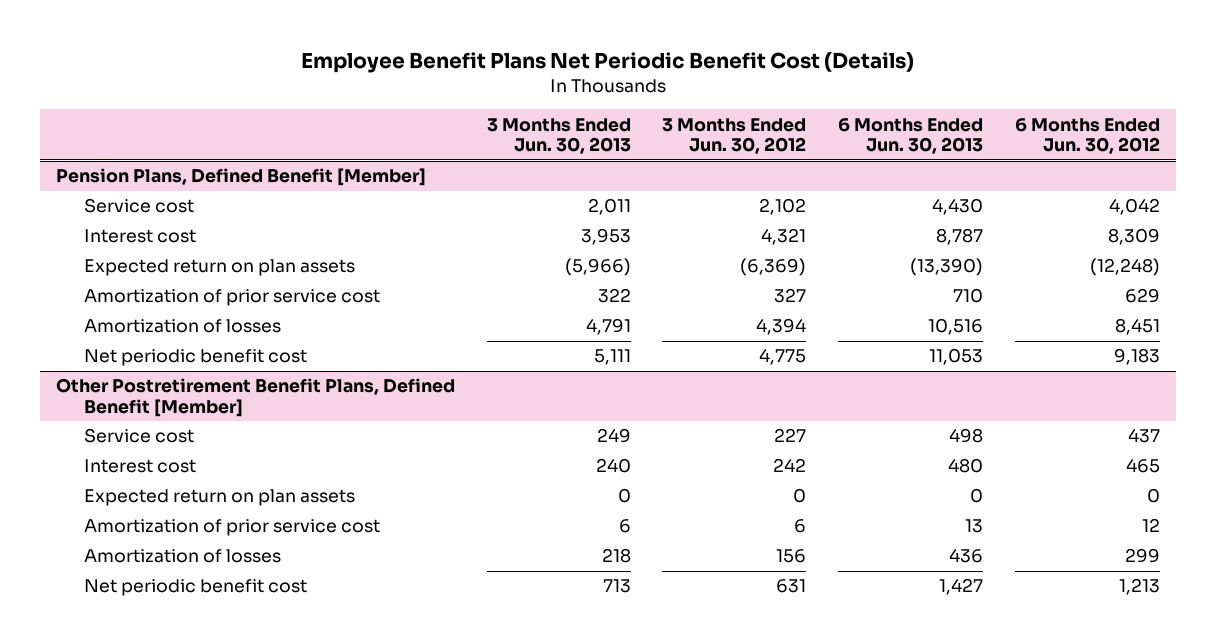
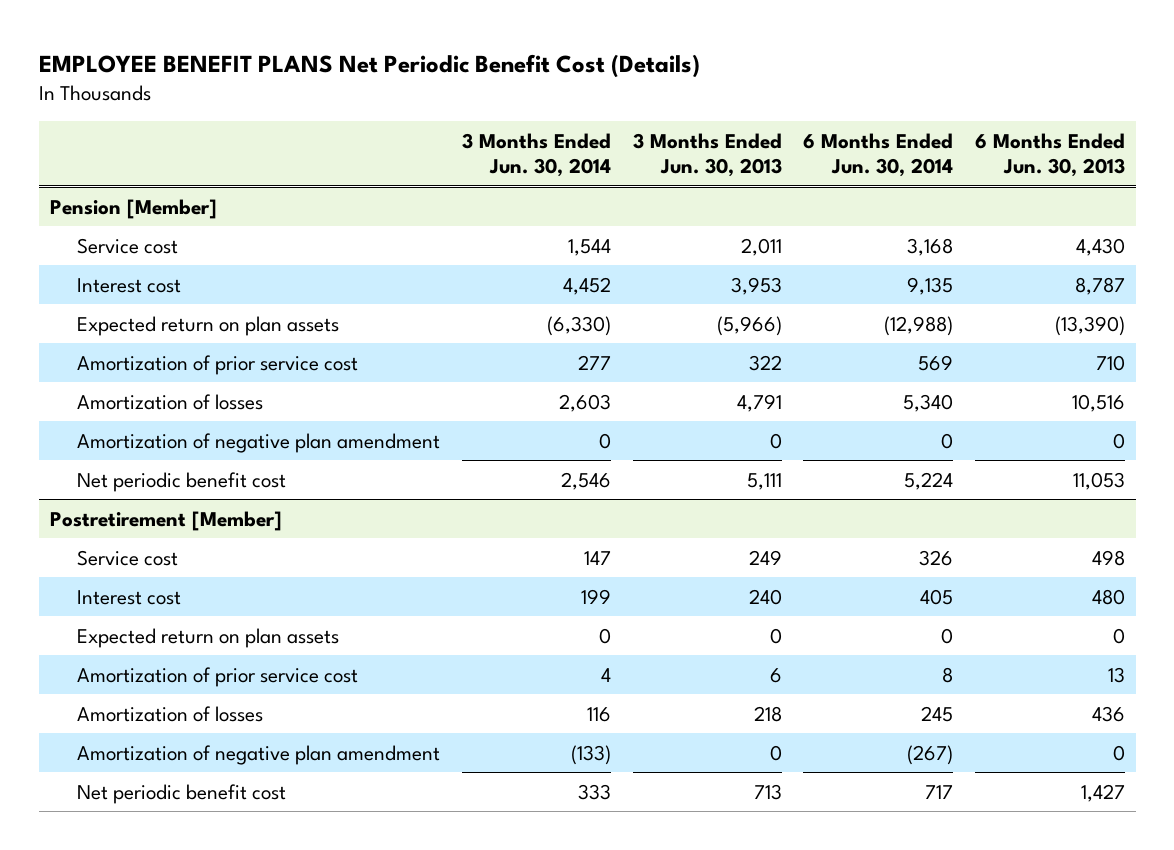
- Employee Benefit Plans Net Periodic Benefit Cost (Details)
+ EMPLOYEE BENEFIT PLANS Net Periodic Benefit Cost (Details)
- | 3 Months Ended Jun. 30, 2013 | 3 Months Ended Jun. 30, 2012 | 6 Months Ended Jun. 30, 2013 | 6 Months Ended Jun. 30, 2012
+ | 3 Months Ended Jun. 30, 2014 | 3 Months Ended Jun. 30, 2013 | 6 Months Ended Jun. 30, 2014 | 6 Months Ended Jun. 30, 2013
- Pension Plans, Defined Benefit [Member]
+ Pension [Member]
+ Amortization of negative plan amendment | 0 | 0 | 0 | 0
- Other Postretirement Benefit Plans, Defined Benefit [Member]
+ Postretirement [Member]
+ Amortization of negative plan amendment | (133) | 0 | (267) | 0

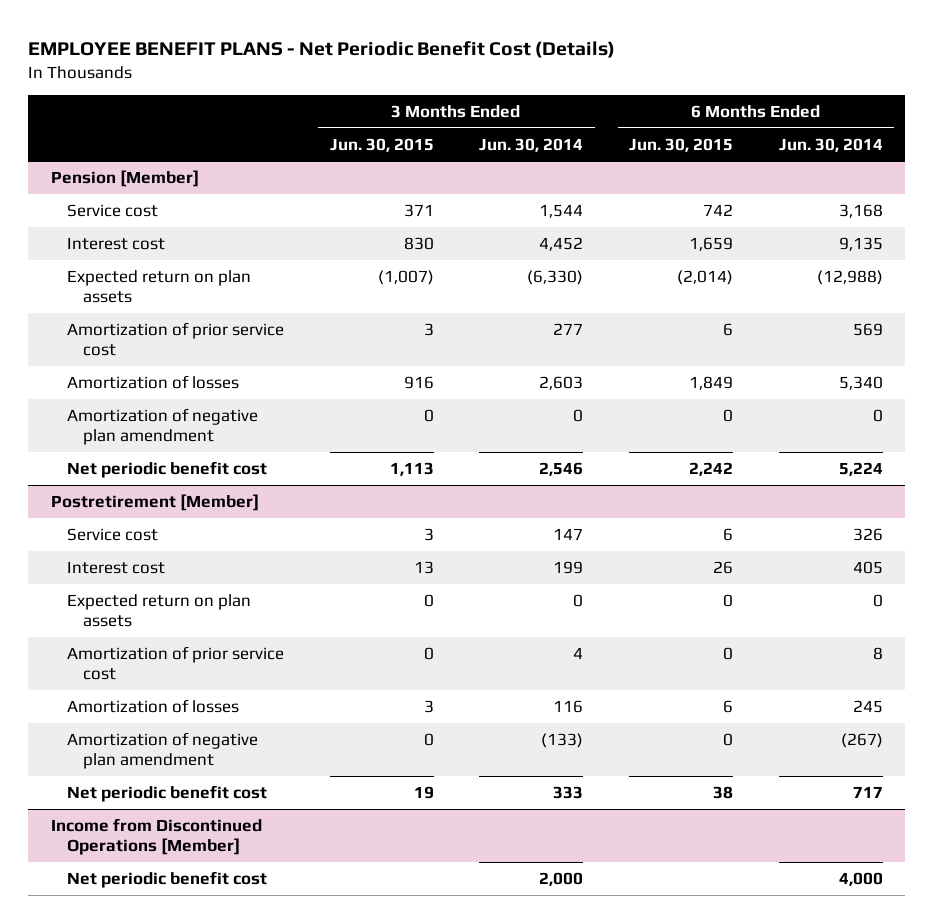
- EMPLOYEE BENEFIT PLANS Net Periodic Benefit Cost (Details)
+ EMPLOYEE BENEFIT PLANS - Net Periodic Benefit Cost (Details)
- | 3 Months Ended Jun. 30, 2014 | 3 Months Ended Jun. 30, 2013 | 6 Months Ended Jun. 30, 2014 | 6 Months Ended Jun. 30, 2013
+ | 3 Months Ended Jun. 30, 2015 | 3 Months Ended Jun. 30, 2014 | 6 Months Ended Jun. 30, 2015 | 6 Months Ended Jun. 30, 2014
+ Income from Discontinued Operations [Member]
+ Net periodic benefit cost | | 2,000 | | 4,000

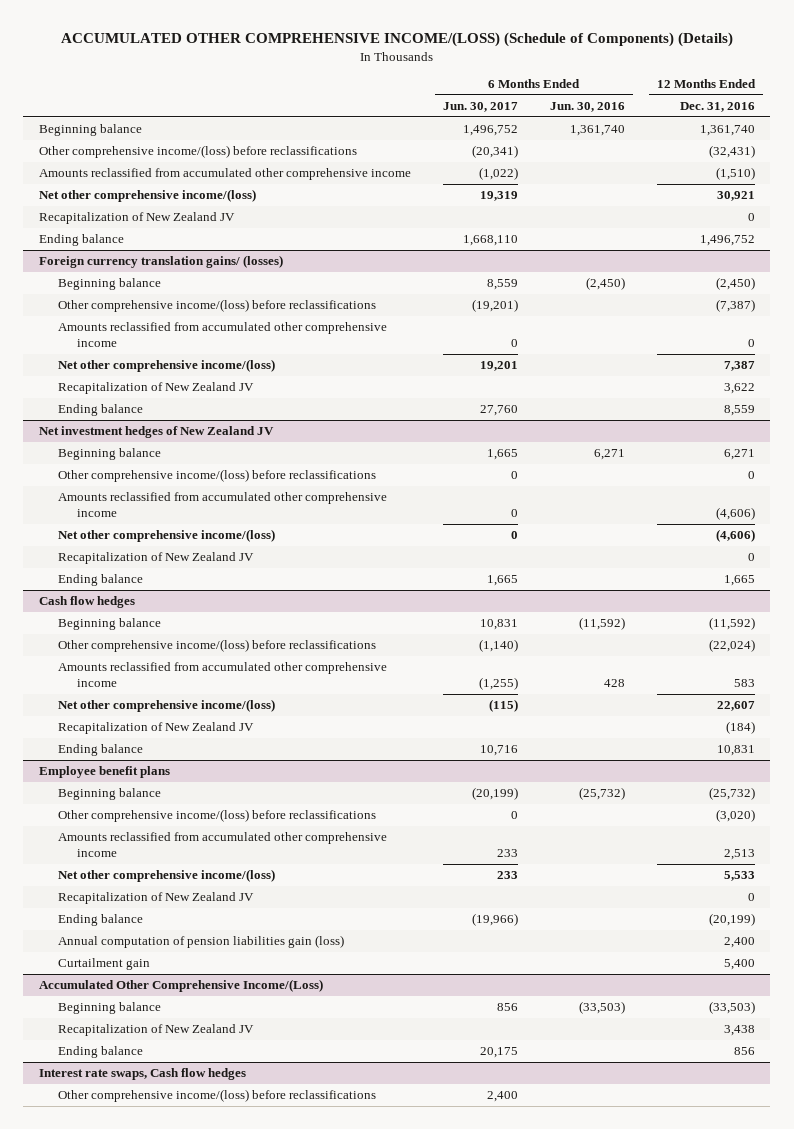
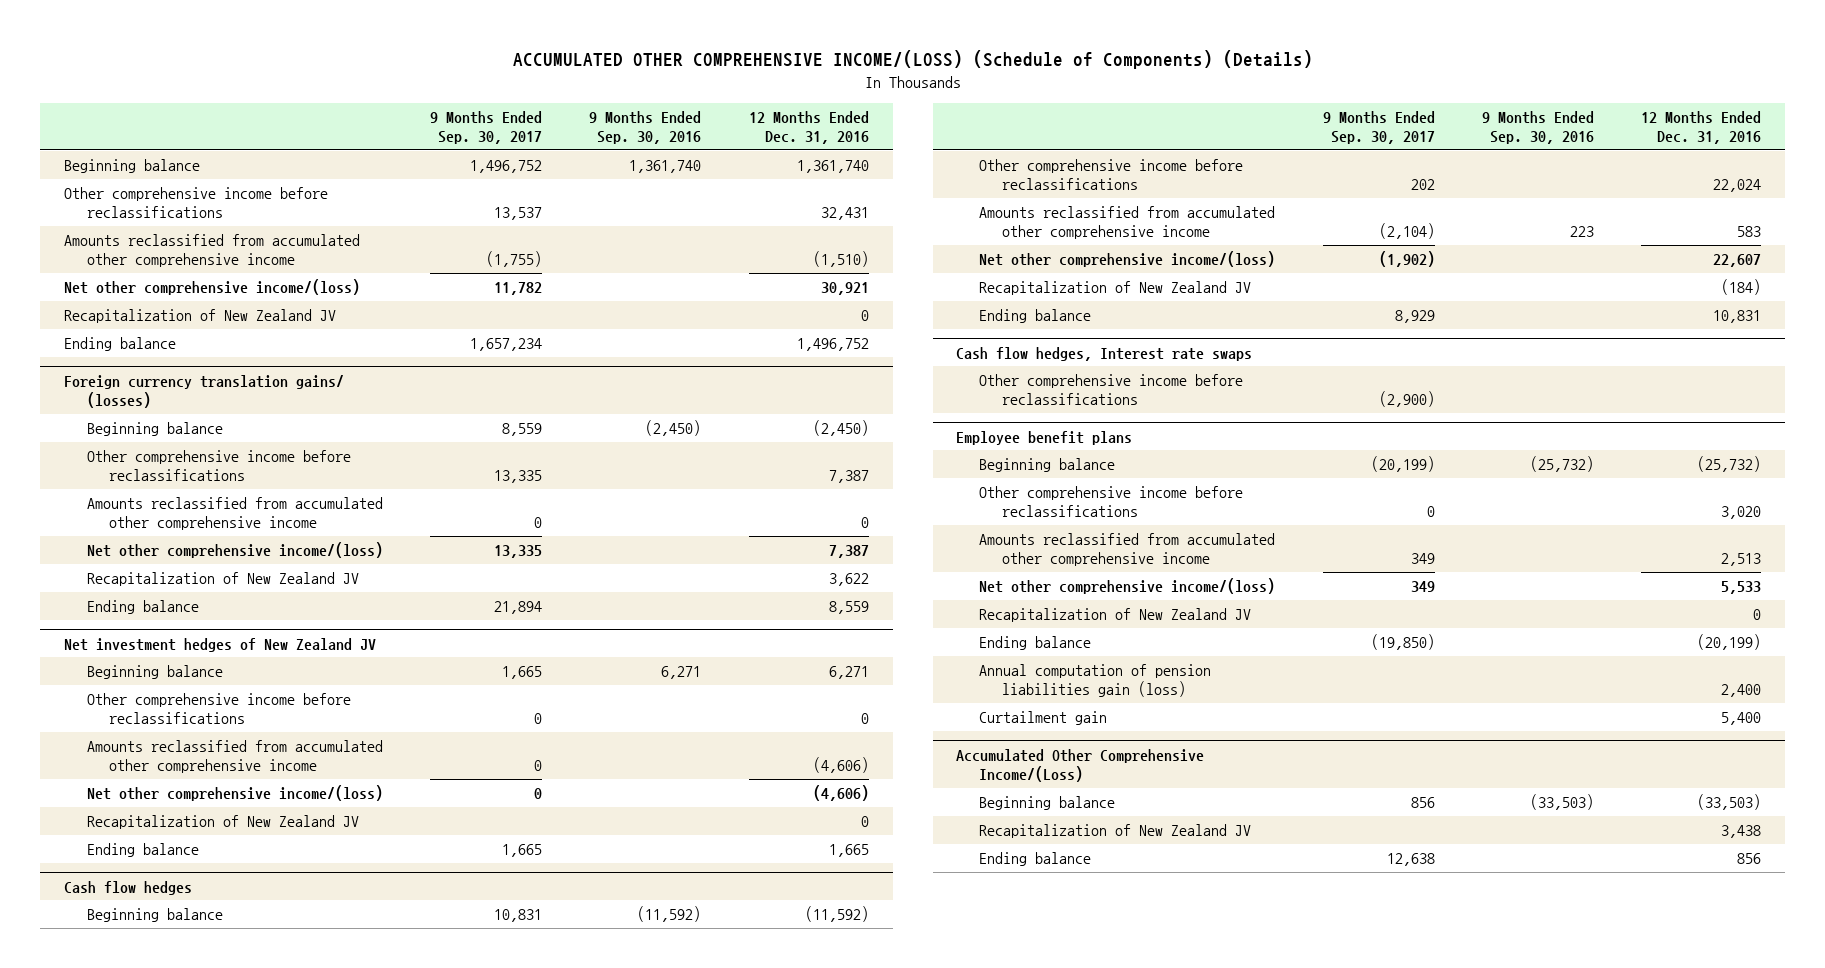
- | 6 Months Ended Jun. 30, 2017 | 6 Months Ended Jun. 30, 2016 | 12 Months Ended Dec. 31, 2016
+ | 9 Months Ended Sep. 30, 2017 | 9 Months Ended Sep. 30, 2016 | 12 Months Ended Dec. 31, 2016
- Other comprehensive income/(loss) before reclassifications | (20,341) | | (32,431)
+ Other comprehensive income before reclassifications | 13,537 | | 32,431
@ Foreign currency translation gains/ (losses)
- Other comprehensive income/(loss) before reclassifications | (19,201) | | (7,387)
+ Other comprehensive income before reclassifications | 13,335 | | 7,387
@ Net investment hedges of New Zealand JV
- Other comprehensive income/(loss) before reclassifications | 0 | | 0
+ Other comprehensive income before reclassifications | 0 | | 0
@ Cash flow hedges
- Other comprehensive income/(loss) before reclassifications | (1,140) | | (22,024)
+ Other comprehensive income before reclassifications | 202 | | 22,024
+ Cash flow hedges, Interest rate swaps
+ Other comprehensive income before reclassifications | (2,900) | |
@ Employee benefit plans
- Other comprehensive income/(loss) before reclassifications | 0 | | (3,020)
+ Other comprehensive income before reclassifications | 0 | | 3,020
- Interest rate swaps, Cash flow hedges
- Other comprehensive income/(loss) before reclassifications | 2,400 | |

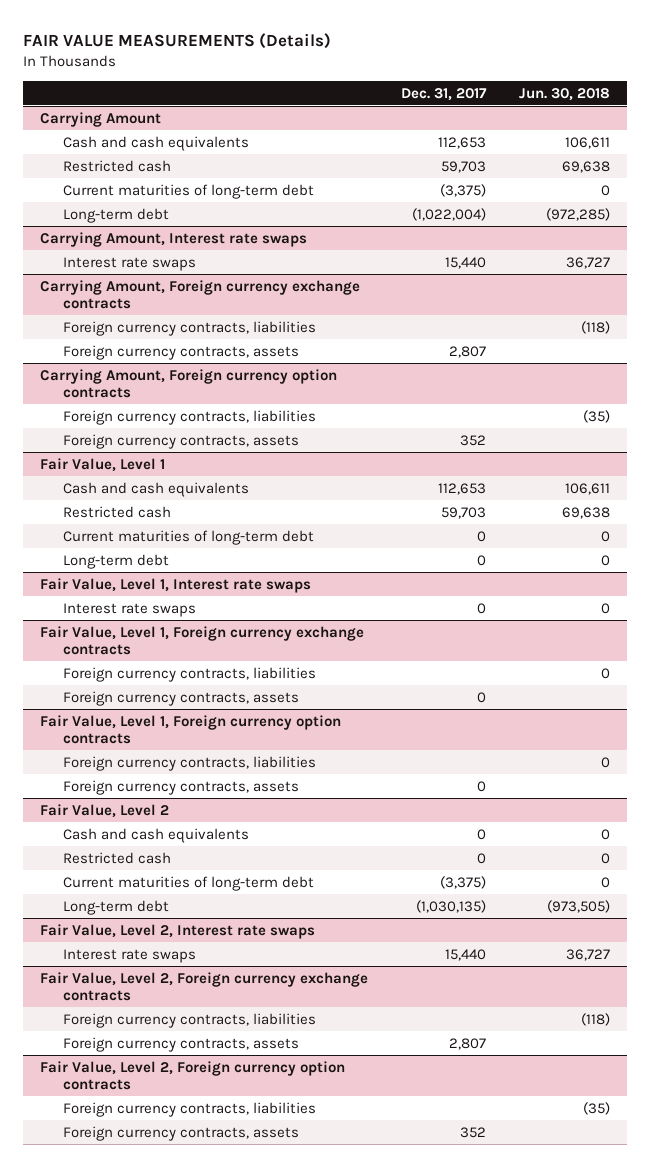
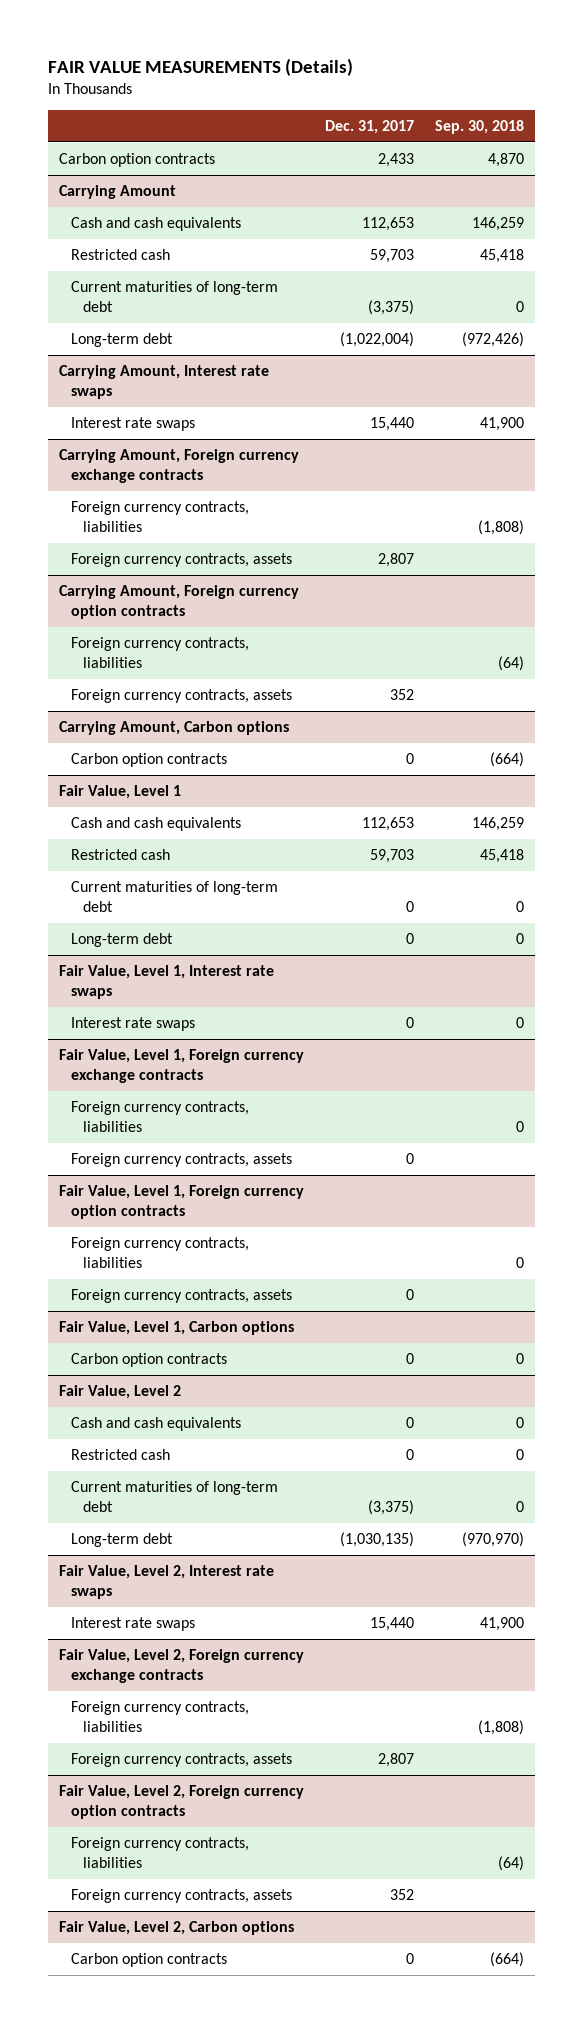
- | Dec. 31, 2017 | Jun. 30, 2018
+ | Dec. 31, 2017 | Sep. 30, 2018
+ Carbon option contracts | 2,433 | 4,870
+ Carrying Amount, Carbon options
+ Carbon option contracts | 0 | (664)
+ Fair Value, Level 1, Carbon options
+ Carbon option contracts | 0 | 0
+ Fair Value, Level 2, Carbon options
+ Carbon option contracts | 0 | (664)

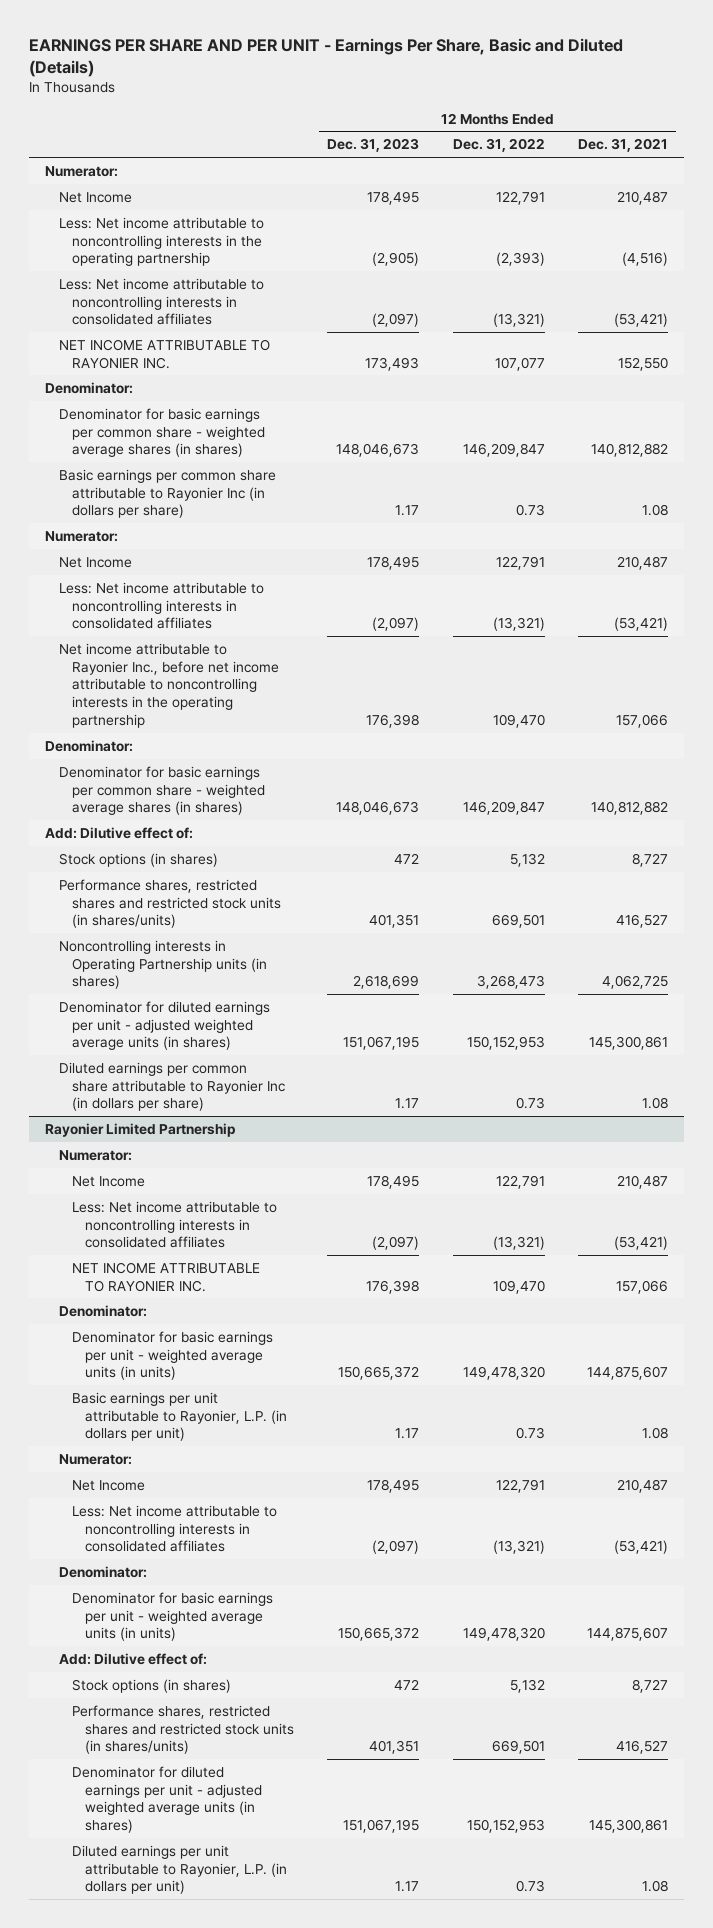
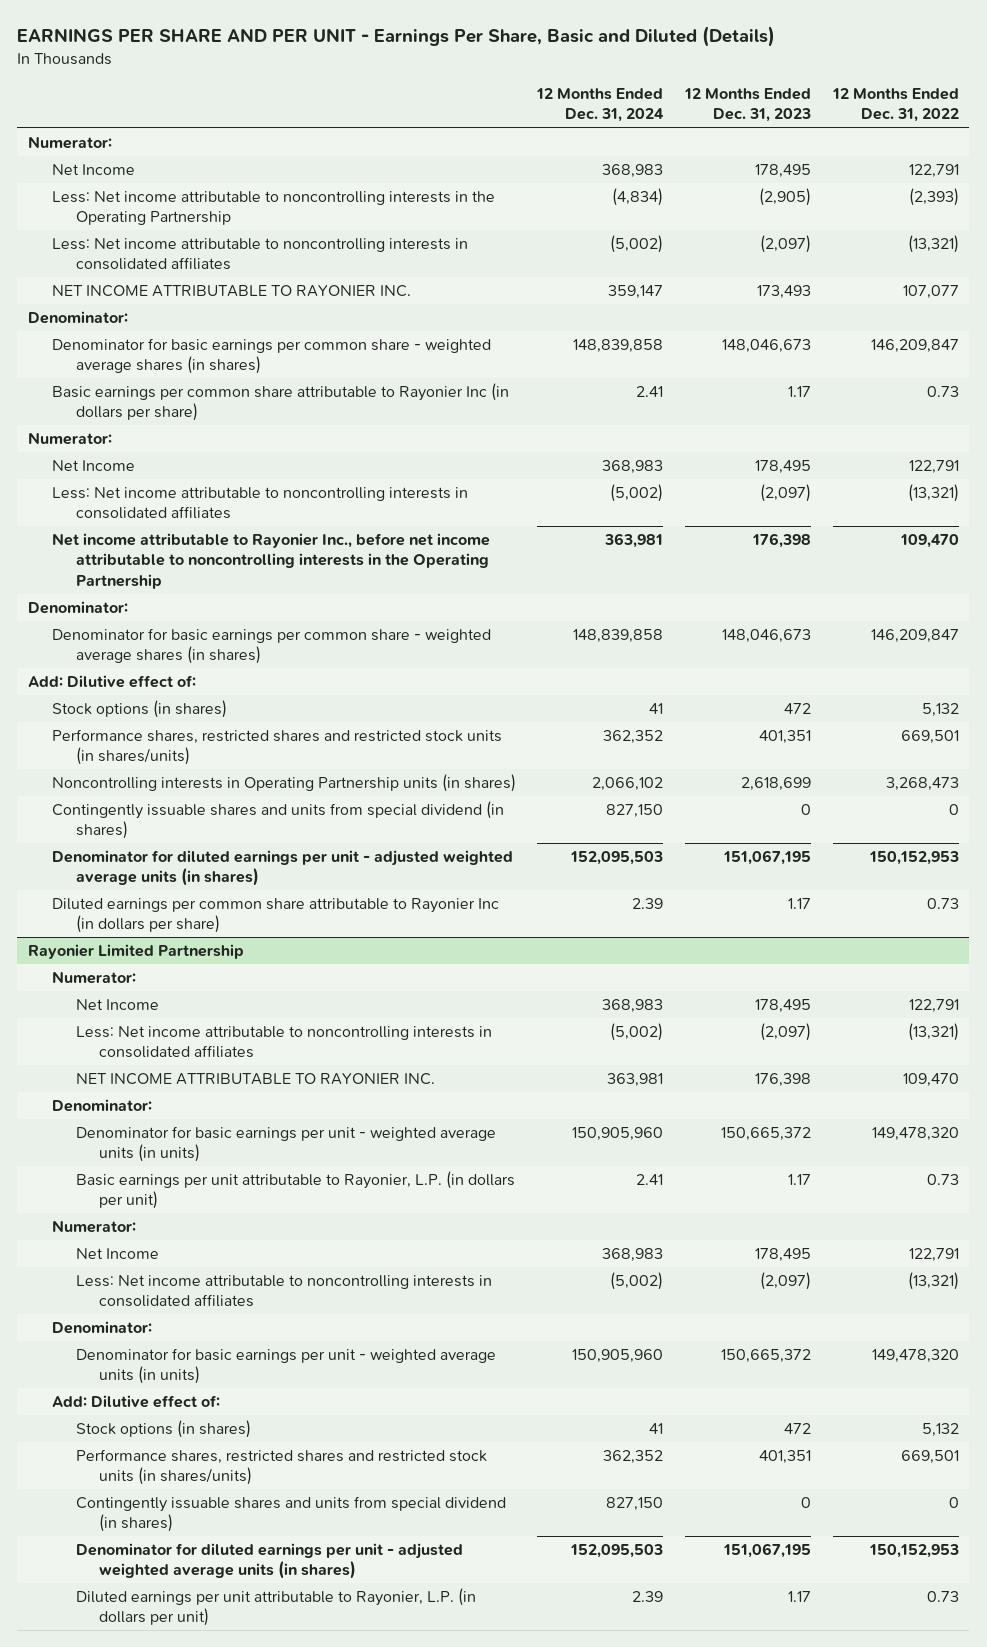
- | 12 Months Ended Dec. 31, 2023 | 12 Months Ended Dec. 31, 2022 | 12 Months Ended Dec. 31, 2021
+ | 12 Months Ended Dec. 31, 2024 | 12 Months Ended Dec. 31, 2023 | 12 Months Ended Dec. 31, 2022
- Less: Net income attributable to noncontrolling interests in the operating partnership | (2,905) | (2,393) | (4,516)
+ Less: Net income attributable to noncontrolling interests in the Operating Partnership | (4,834) | (2,905) | (2,393)
- Net income attributable to Rayonier Inc., before net income attributable to noncontrolling interests in the operating partnership | 176,398 | 109,470 | 157,066
+ Net income attributable to Rayonier Inc., before net income attributable to noncontrolling interests in the Operating Partnership | 363,981 | 176,398 | 109,470
+ Contingently issuable shares and units from special dividend (in shares) | 827,150 | 0 | 0
@ Rayonier Limited Partnership
+ Contingently issuable shares and units from special dividend (in shares) | 827,150 | 0 | 0

